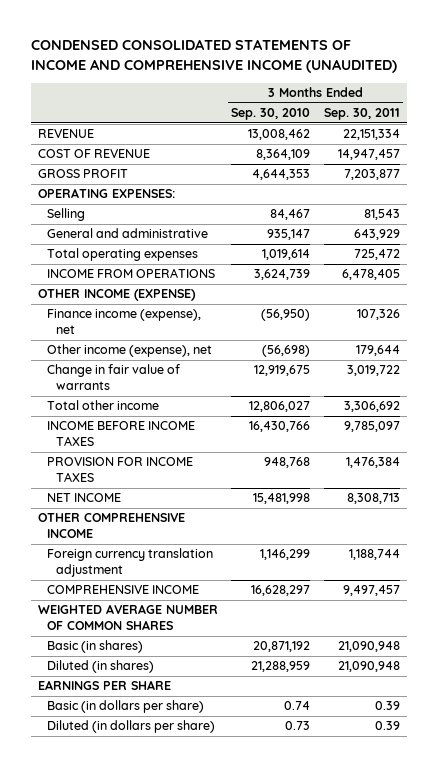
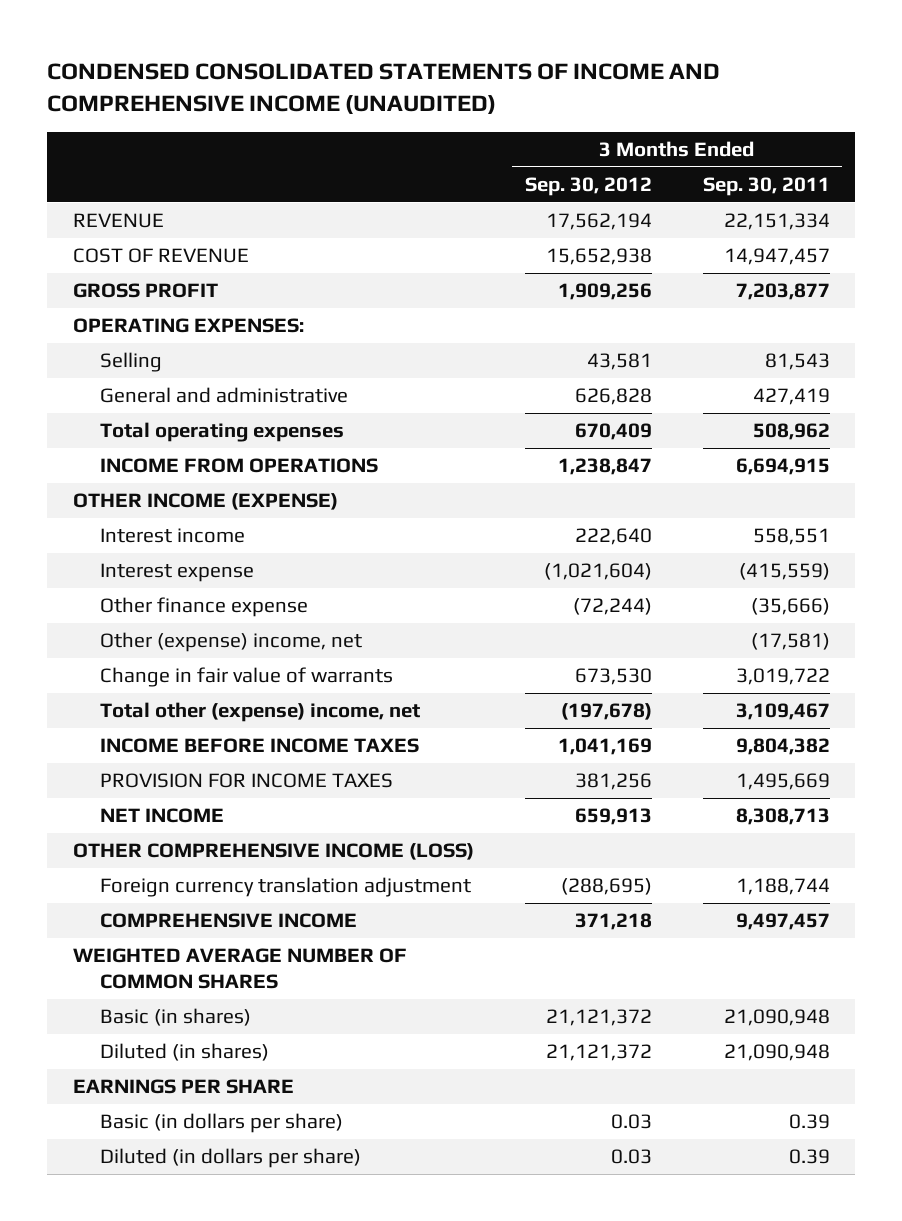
- | 3 Months Ended Sep. 30, 2010 | 3 Months Ended Sep. 30, 2011
+ | 3 Months Ended Sep. 30, 2012 | 3 Months Ended Sep. 30, 2011
- General and administrative | 935,147 | 643,929
- Total operating expenses | 1,019,614 | 725,472
- INCOME FROM OPERATIONS | 3,624,739 | 6,478,405
+ General and administrative | 626,828 | 427,419
+ Total operating expenses | 670,409 | 508,962
+ INCOME FROM OPERATIONS | 1,238,847 | 6,694,915
- Finance income (expense), net | (56,950) | 107,326
- Other income (expense), net | (56,698) | 179,644
+ Interest income | 222,640 | 558,551
+ Interest expense | (1,021,604) | (415,559)
+ Other finance expense | (72,244) | (35,666)
+ Other (expense) income, net | | (17,581)
- Total other income | 12,806,027 | 3,306,692
- INCOME BEFORE INCOME TAXES | 16,430,766 | 9,785,097
- PROVISION FOR INCOME TAXES | 948,768 | 1,476,384
+ Total other (expense) income, net | (197,678) | 3,109,467
+ INCOME BEFORE INCOME TAXES | 1,041,169 | 9,804,382
+ PROVISION FOR INCOME TAXES | 381,256 | 1,495,669
- OTHER COMPREHENSIVE INCOME
+ OTHER COMPREHENSIVE INCOME (LOSS)

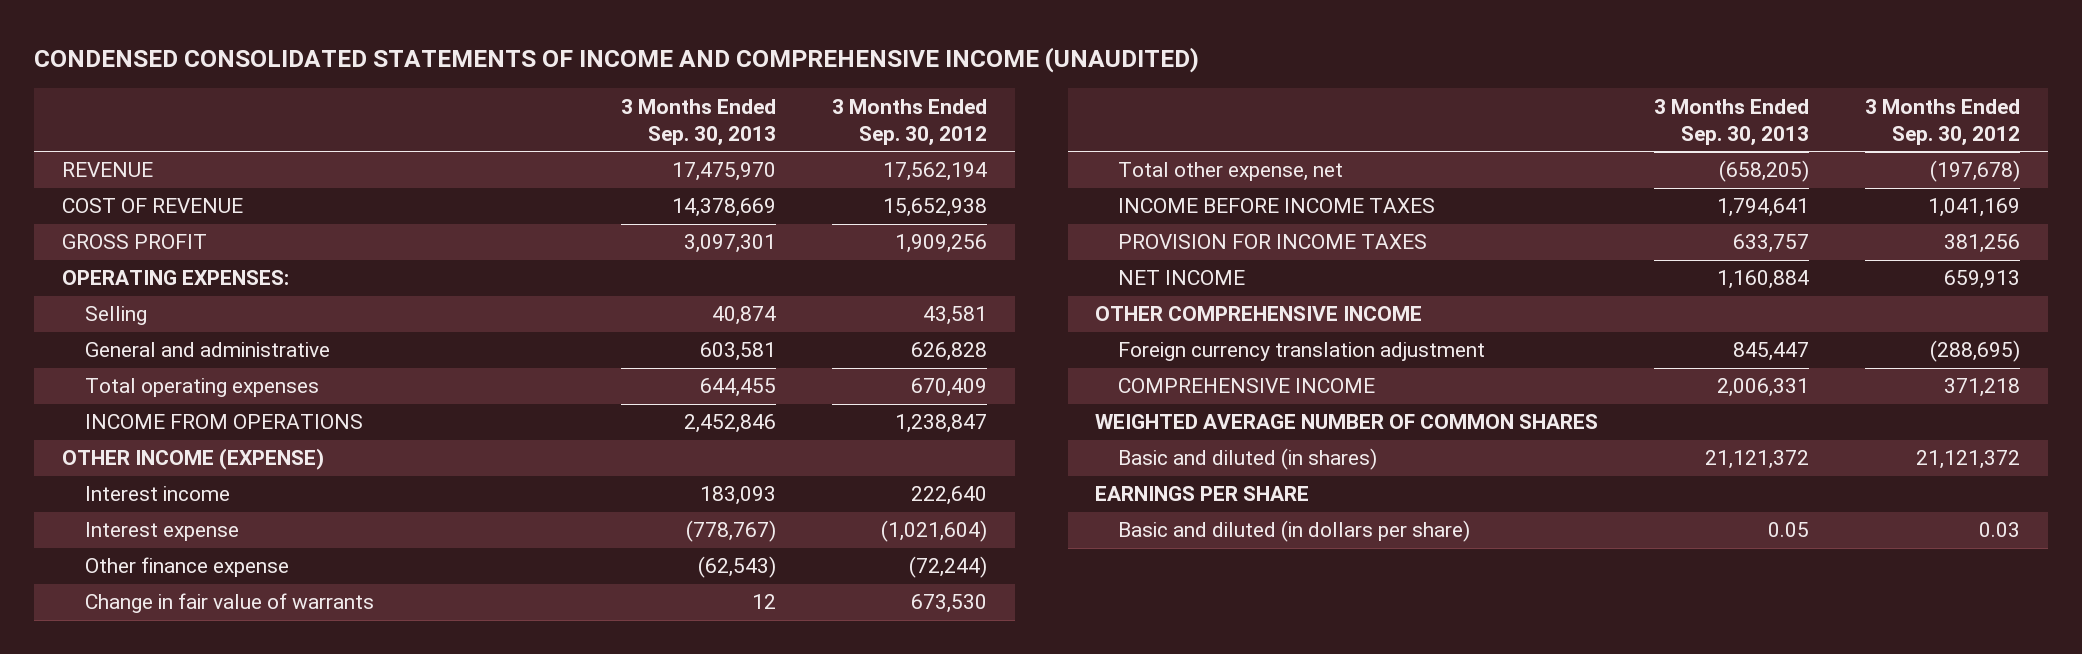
- | 3 Months Ended Sep. 30, 2012 | 3 Months Ended Sep. 30, 2011
+ | 3 Months Ended Sep. 30, 2013 | 3 Months Ended Sep. 30, 2012
- Other (expense) income, net | | (17,581)
- Total other (expense) income, net | (197,678) | 3,109,467
+ Total other expense, net | (658,205) | (197,678)
- OTHER COMPREHENSIVE INCOME (LOSS)
+ OTHER COMPREHENSIVE INCOME
- Basic (in shares) | 21,121,372 | 21,090,948
- Diluted (in shares) | 21,121,372 | 21,090,948
+ Basic and diluted (in shares) | 21,121,372 | 21,121,372
- Basic (in dollars per share) | 0.03 | 0.39
- Diluted (in dollars per share) | 0.03 | 0.39
+ Basic and diluted (in dollars per share) | 0.05 | 0.03

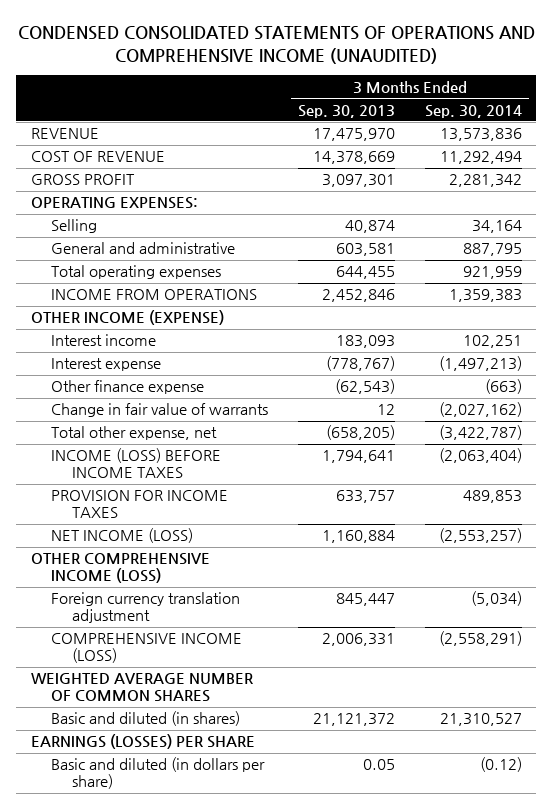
- CONDENSED CONSOLIDATED STATEMENTS OF INCOME AND COMPREHENSIVE INCOME (UNAUDITED)
+ CONDENSED CONSOLIDATED STATEMENTS OF OPERATIONS AND COMPREHENSIVE INCOME (UNAUDITED)
- | 3 Months Ended Sep. 30, 2013 | 3 Months Ended Sep. 30, 2012
+ | 3 Months Ended Sep. 30, 2013 | 3 Months Ended Sep. 30, 2014
- INCOME BEFORE INCOME TAXES | 1,794,641 | 1,041,169
+ INCOME (LOSS) BEFORE INCOME TAXES | 1,794,641 | (2,063,404)
- NET INCOME | 1,160,884 | 659,913
- OTHER COMPREHENSIVE INCOME
+ NET INCOME (LOSS) | 1,160,884 | (2,553,257)
+ OTHER COMPREHENSIVE INCOME (LOSS)
- COMPREHENSIVE INCOME | 2,006,331 | 371,218
+ COMPREHENSIVE INCOME (LOSS) | 2,006,331 | (2,558,291)
- EARNINGS PER SHARE
+ EARNINGS (LOSSES) PER SHARE

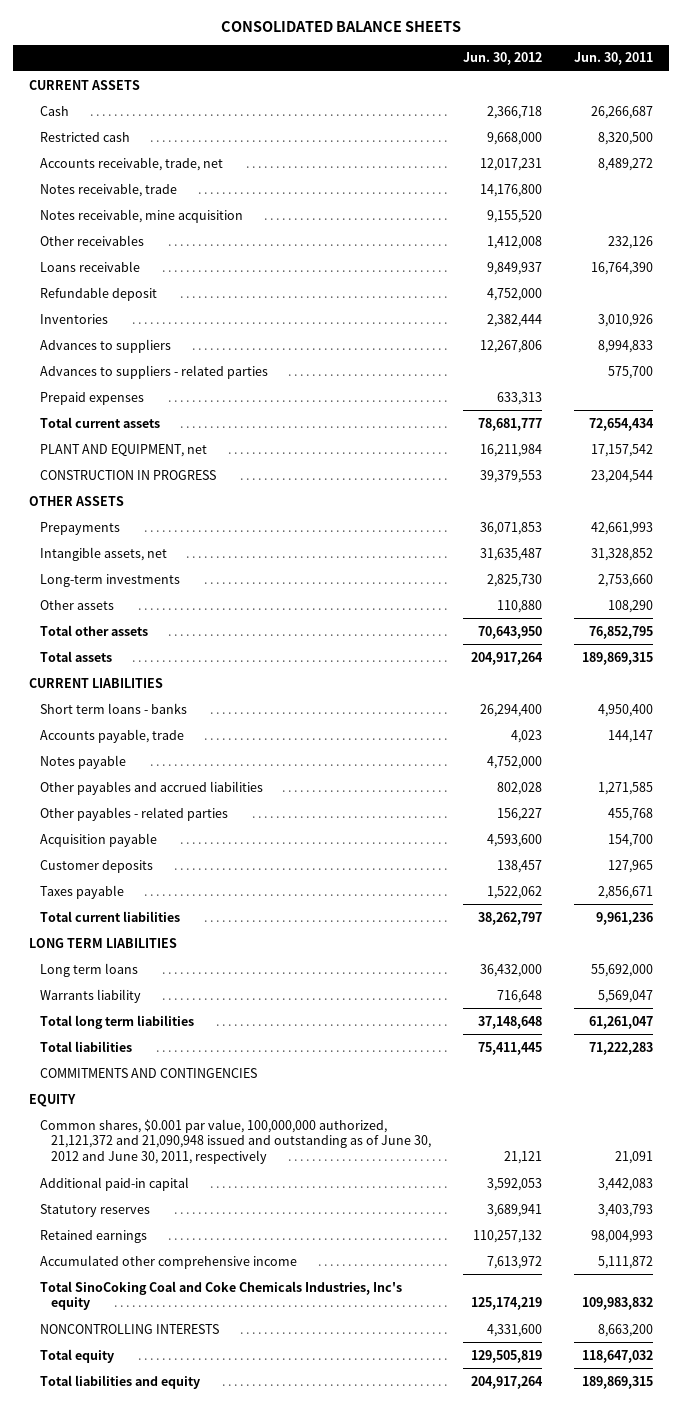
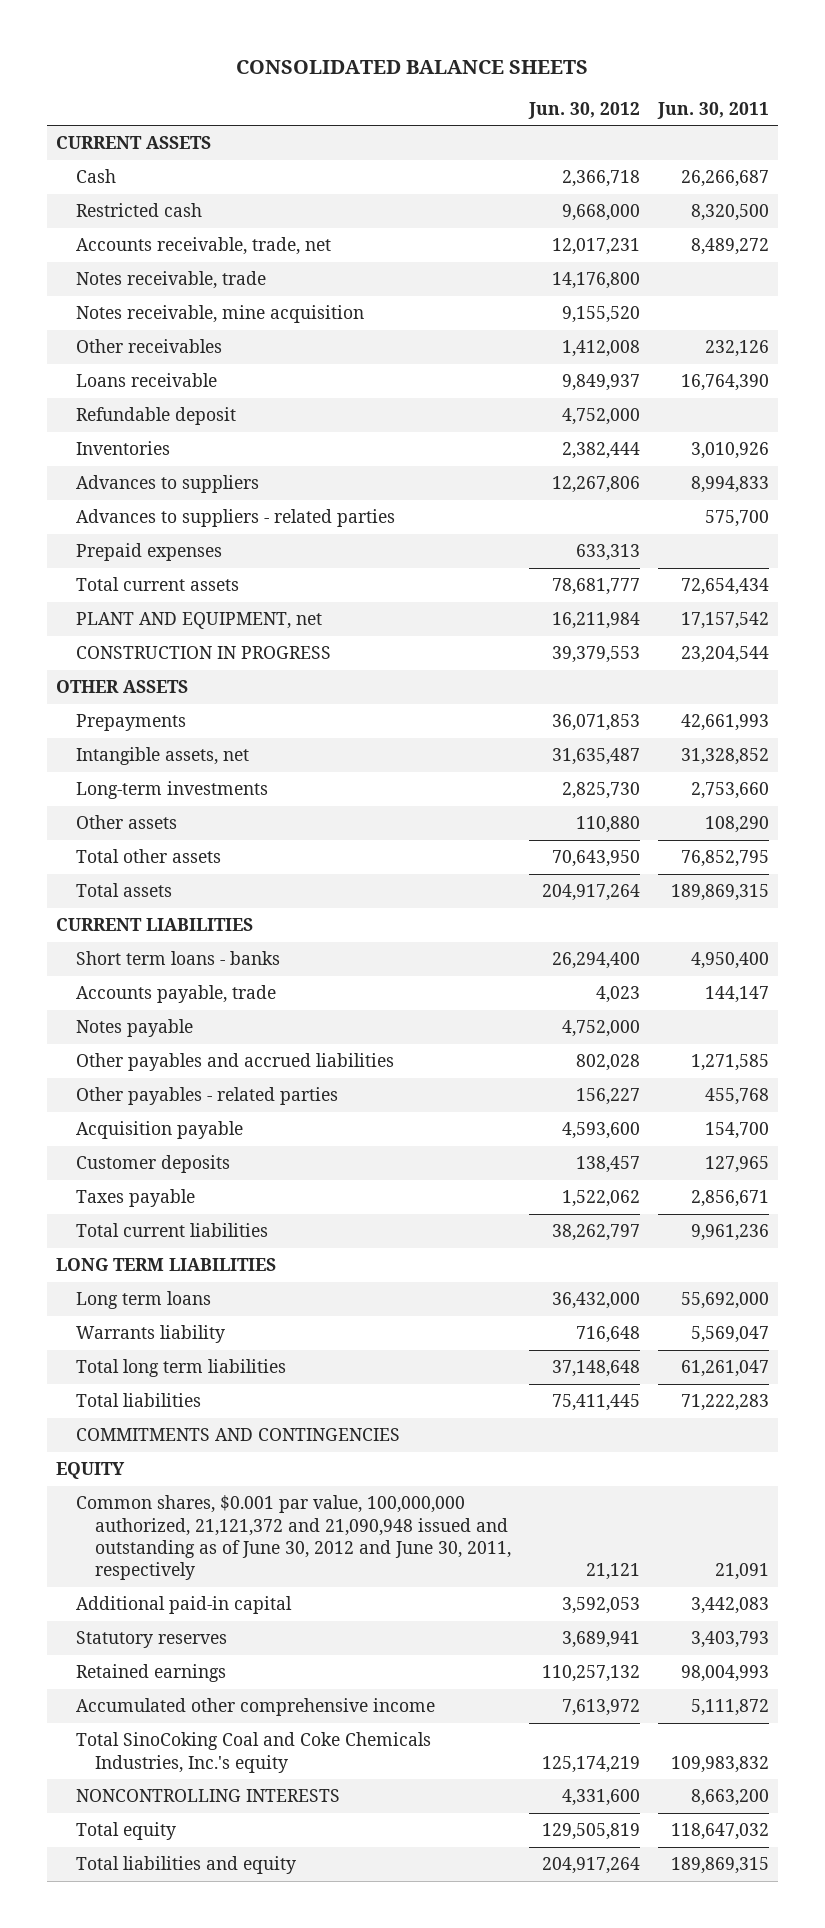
- Total SinoCoking Coal and Coke Chemicals Industries, Inc's equity | 125,174,219 | 109,983,832
+ Total SinoCoking Coal and Coke Chemicals Industries, Inc.'s equity | 125,174,219 | 109,983,832

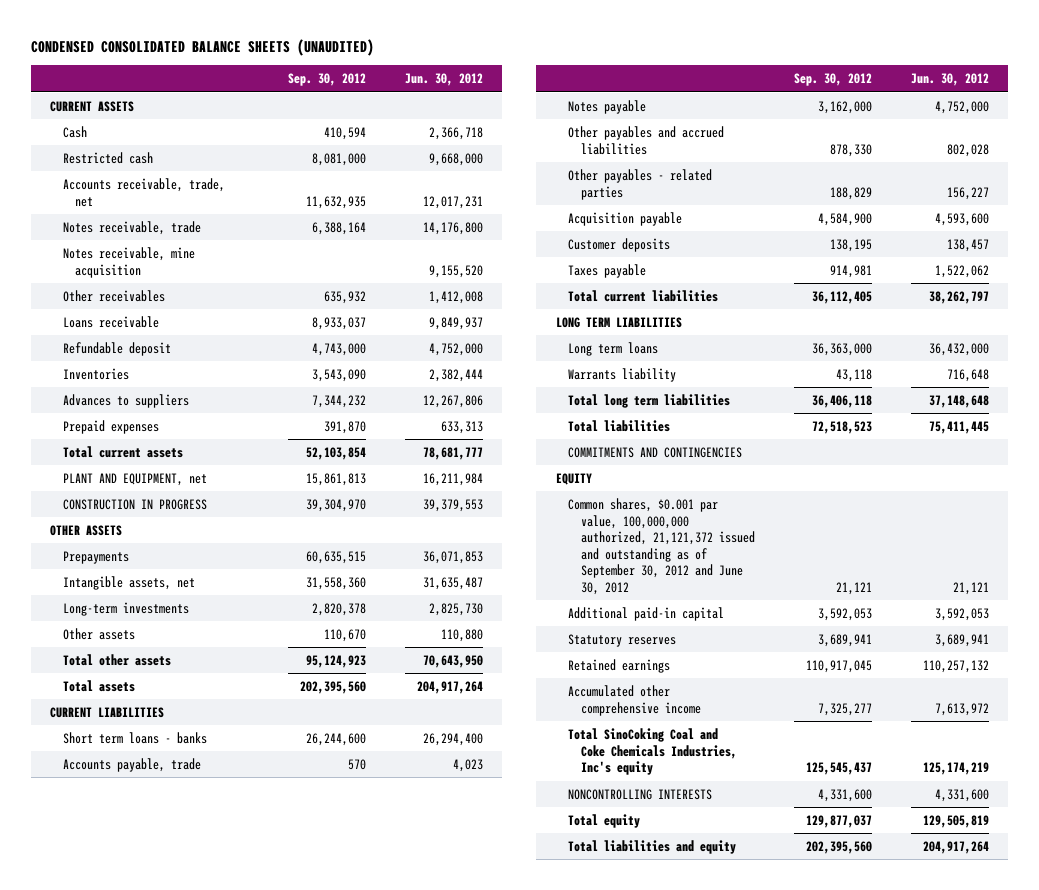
- CONSOLIDATED BALANCE SHEETS
+ CONDENSED CONSOLIDATED BALANCE SHEETS (UNAUDITED)
- | Jun. 30, 2012 | Jun. 30, 2011
+ | Sep. 30, 2012 | Jun. 30, 2012
- Advances to suppliers - related parties | | 575,700
- Common shares, $0.001 par value, 100,000,000 authorized, 21,121,372 and 21,090,948 issued and outstanding as of June 30, 2012 and June 30, 2011, respectively | 21,121 | 21,091
+ Common shares, $0.001 par value, 100,000,000 authorized, 21,121,372 issued and outstanding as of September 30, 2012 and June 30, 2012 | 21,121 | 21,121
- Total SinoCoking Coal and Coke Chemicals Industries, Inc.'s equity | 125,174,219 | 109,983,832
+ Total SinoCoking Coal and Coke Chemicals Industries, Inc's equity | 125,545,437 | 125,174,219

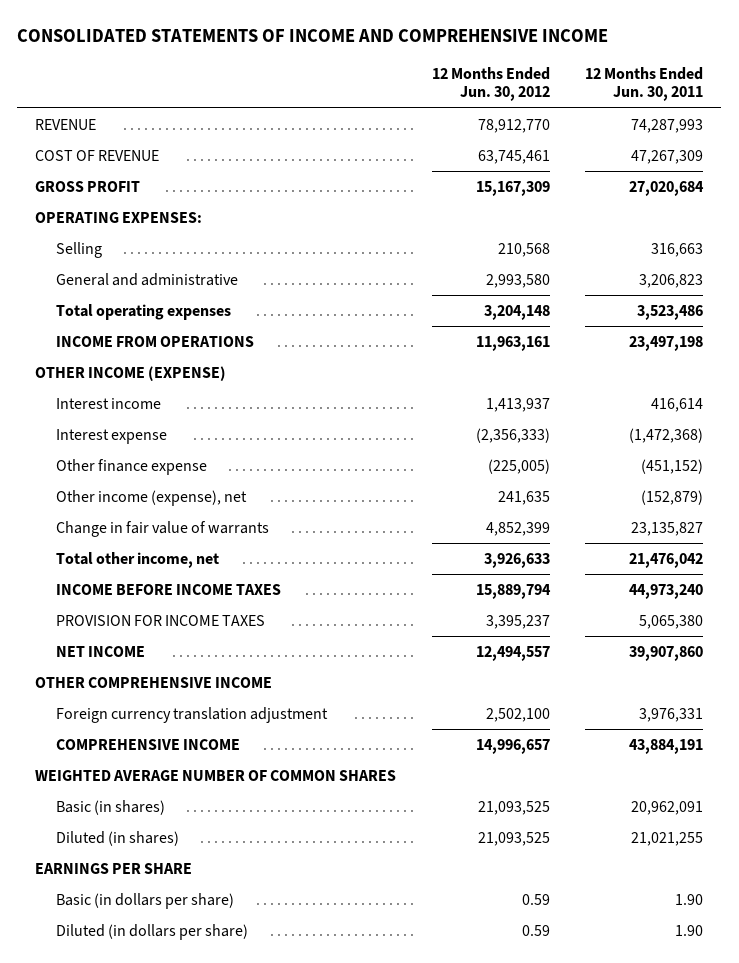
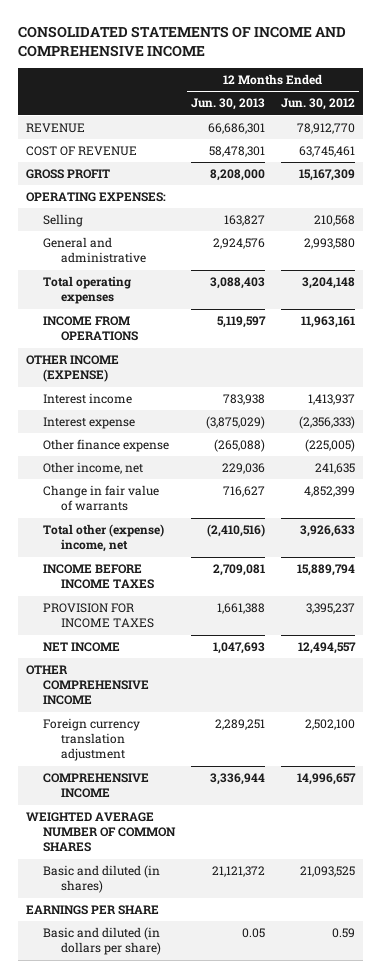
- | 12 Months Ended Jun. 30, 2012 | 12 Months Ended Jun. 30, 2011
+ | 12 Months Ended Jun. 30, 2013 | 12 Months Ended Jun. 30, 2012
- Other income (expense), net | 241,635 | (152,879)
+ Other income, net | 229,036 | 241,635
- Total other income, net | 3,926,633 | 21,476,042
+ Total other (expense) income, net | (2,410,516) | 3,926,633
- Basic (in shares) | 21,093,525 | 20,962,091
- Diluted (in shares) | 21,093,525 | 21,021,255
+ Basic and diluted (in shares) | 21,121,372 | 21,093,525
- Basic (in dollars per share) | 0.59 | 1.90
- Diluted (in dollars per share) | 0.59 | 1.90
+ Basic and diluted (in dollars per share) | 0.05 | 0.59

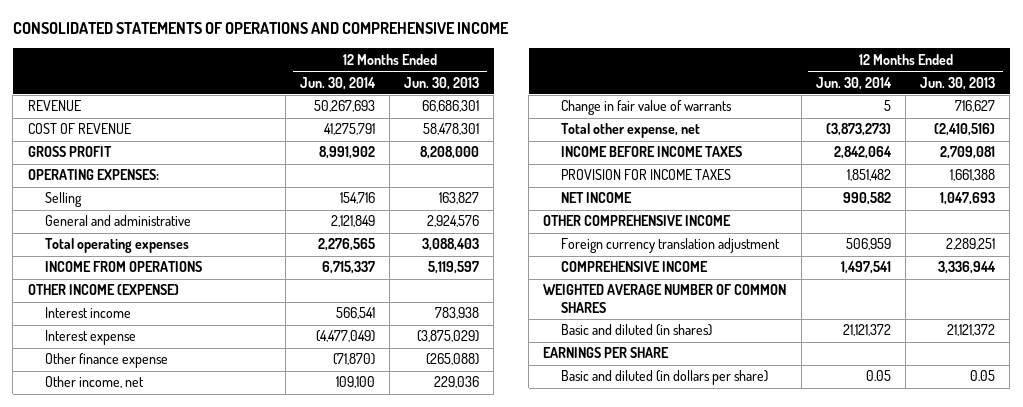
- CONSOLIDATED STATEMENTS OF INCOME AND COMPREHENSIVE INCOME
+ CONSOLIDATED STATEMENTS OF OPERATIONS AND COMPREHENSIVE INCOME
- | 12 Months Ended Jun. 30, 2013 | 12 Months Ended Jun. 30, 2012
+ | 12 Months Ended Jun. 30, 2014 | 12 Months Ended Jun. 30, 2013
- Total other (expense) income, net | (2,410,516) | 3,926,633
+ Total other expense, net | (3,873,273) | (2,410,516)

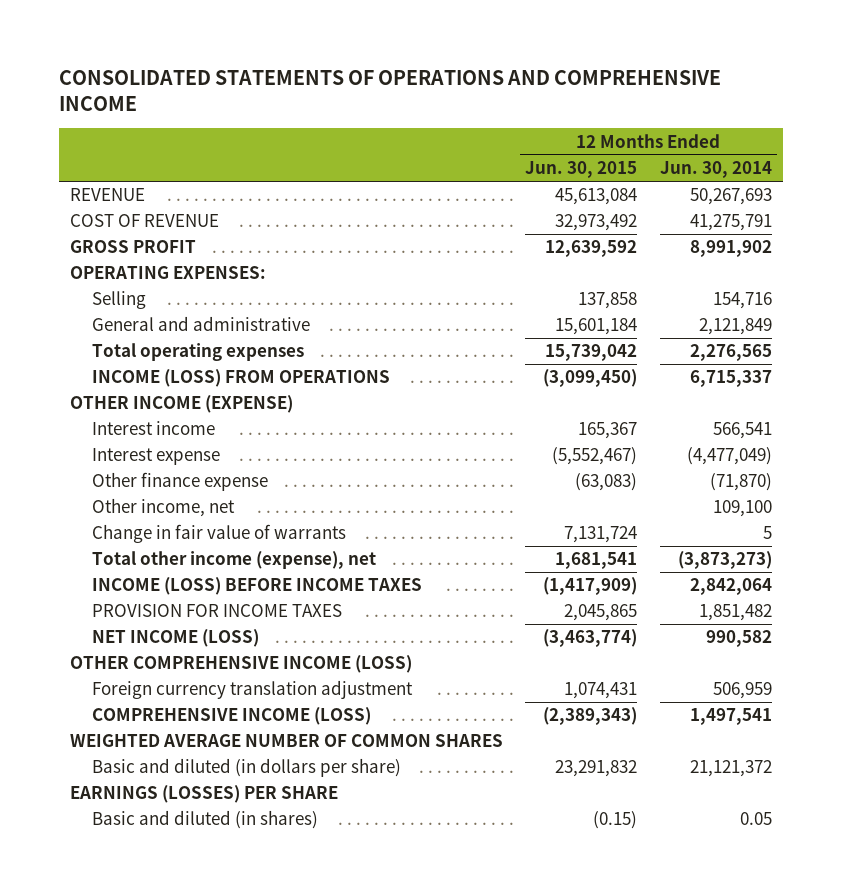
- | 12 Months Ended Jun. 30, 2014 | 12 Months Ended Jun. 30, 2013
+ | 12 Months Ended Jun. 30, 2015 | 12 Months Ended Jun. 30, 2014
- INCOME FROM OPERATIONS | 6,715,337 | 5,119,597
+ INCOME (LOSS) FROM OPERATIONS | (3,099,450) | 6,715,337
- Total other expense, net | (3,873,273) | (2,410,516)
- INCOME BEFORE INCOME TAXES | 2,842,064 | 2,709,081
+ Total other income (expense), net | 1,681,541 | (3,873,273)
+ INCOME (LOSS) BEFORE INCOME TAXES | (1,417,909) | 2,842,064
- NET INCOME | 990,582 | 1,047,693
- OTHER COMPREHENSIVE INCOME
+ NET INCOME (LOSS) | (3,463,774) | 990,582
+ OTHER COMPREHENSIVE INCOME (LOSS)
- COMPREHENSIVE INCOME | 1,497,541 | 3,336,944
+ COMPREHENSIVE INCOME (LOSS) | (2,389,343) | 1,497,541
- Basic and diluted (in shares) | 21,121,372 | 21,121,372
- EARNINGS PER SHARE
- Basic and diluted (in dollars per share) | 0.05 | 0.05
+ Basic and diluted (in dollars per share) | 23,291,832 | 21,121,372
+ EARNINGS (LOSSES) PER SHARE
+ Basic and diluted (in shares) | (0.15) | 0.05

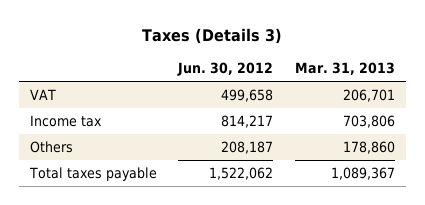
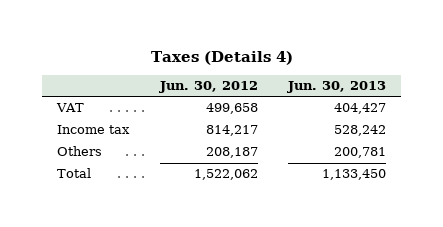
- Taxes (Details 3)
+ Taxes (Details 4)
- | Jun. 30, 2012 | Mar. 31, 2013
+ | Jun. 30, 2012 | Jun. 30, 2013
- Total taxes payable | 1,522,062 | 1,089,367
+ Total | 1,522,062 | 1,133,450

